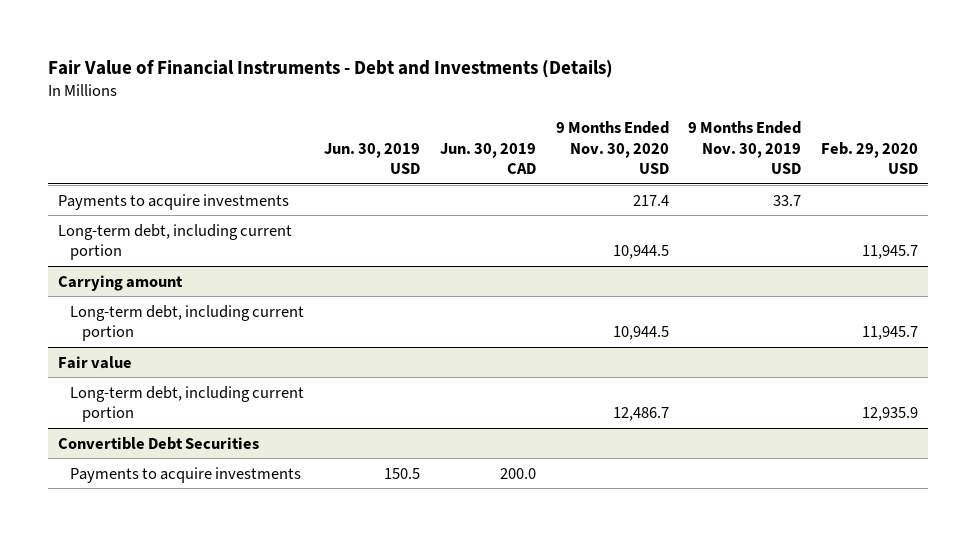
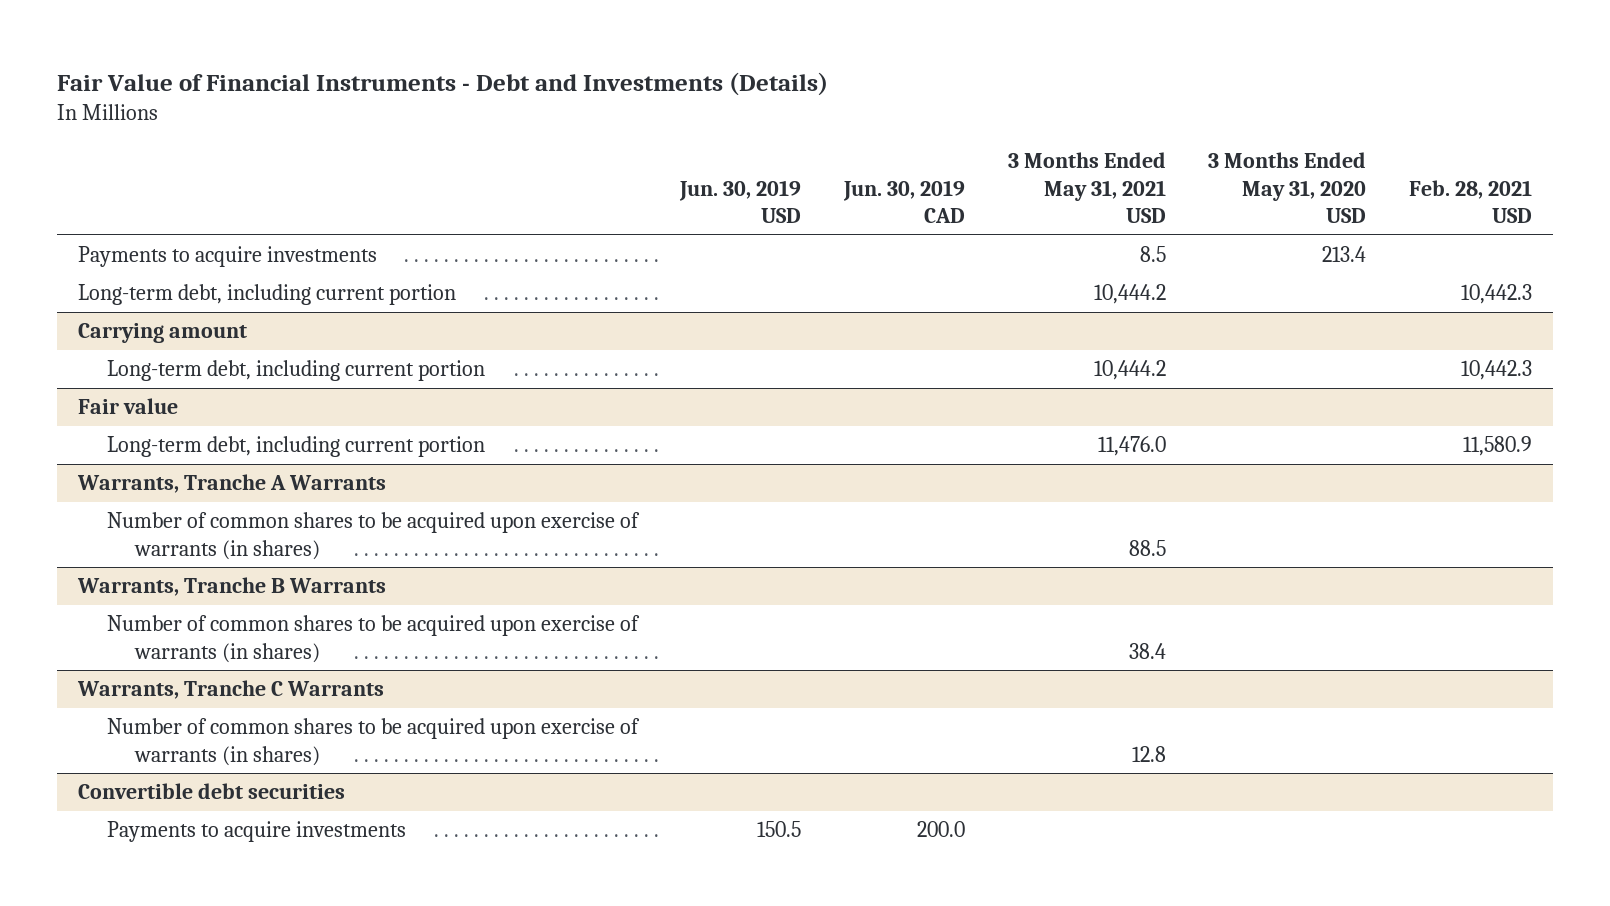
- | Jun. 30, 2019 USD | Jun. 30, 2019 CAD | 9 Months Ended Nov. 30, 2020 USD | 9 Months Ended Nov. 30, 2019 USD | Feb. 29, 2020 USD
+ | Jun. 30, 2019 USD | Jun. 30, 2019 CAD | 3 Months Ended May 31, 2021 USD | 3 Months Ended May 31, 2020 USD | Feb. 28, 2021 USD
- Convertible Debt Securities
+ Warrants, Tranche A Warrants
+ Number of common shares to be acquired upon exercise of warrants (in shares) | | | 88.5 | |
+ Warrants, Tranche B Warrants
+ Number of common shares to be acquired upon exercise of warrants (in shares) | | | 38.4 | |
+ Warrants, Tranche C Warrants
+ Number of common shares to be acquired upon exercise of warrants (in shares) | | | 12.8 | |
+ Convertible debt securities

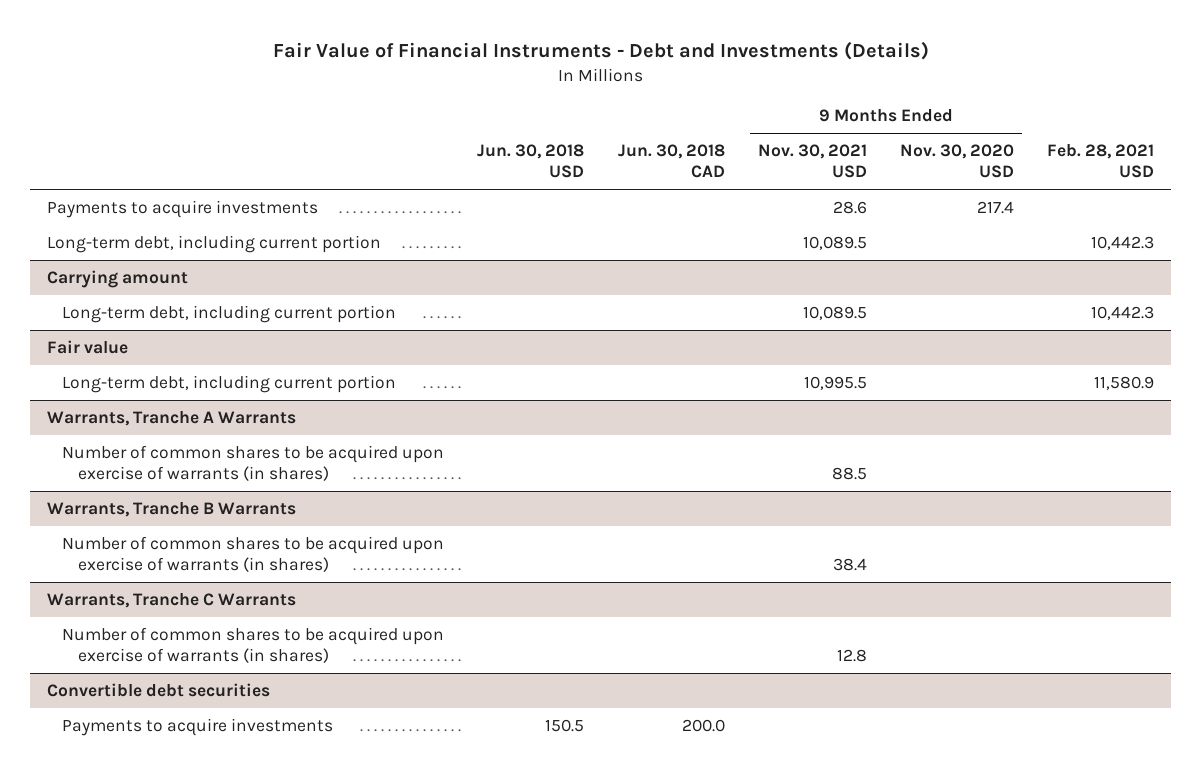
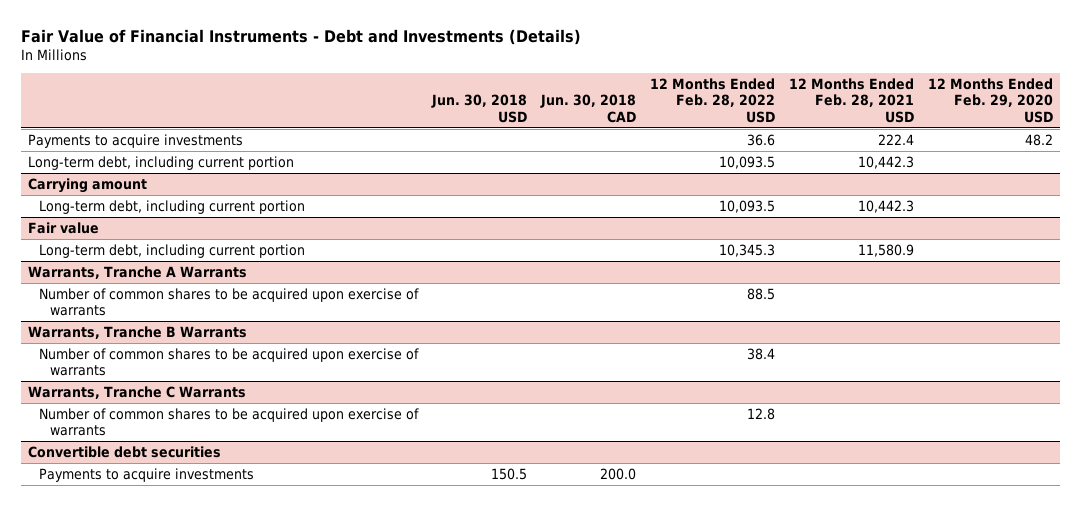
- | Jun. 30, 2018 USD | Jun. 30, 2018 CAD | 9 Months Ended Nov. 30, 2021 USD | 9 Months Ended Nov. 30, 2020 USD | Feb. 28, 2021 USD
+ | Jun. 30, 2018 USD | Jun. 30, 2018 CAD | 12 Months Ended Feb. 28, 2022 USD | 12 Months Ended Feb. 28, 2021 USD | 12 Months Ended Feb. 29, 2020 USD
@ Warrants, Tranche A Warrants
- Number of common shares to be acquired upon exercise of warrants (in shares) | | | 88.5 | |
+ Number of common shares to be acquired upon exercise of warrants | | | 88.5 | |
@ Warrants, Tranche B Warrants
- Number of common shares to be acquired upon exercise of warrants (in shares) | | | 38.4 | |
+ Number of common shares to be acquired upon exercise of warrants | | | 38.4 | |
@ Warrants, Tranche C Warrants
- Number of common shares to be acquired upon exercise of warrants (in shares) | | | 12.8 | |
+ Number of common shares to be acquired upon exercise of warrants | | | 12.8 | |

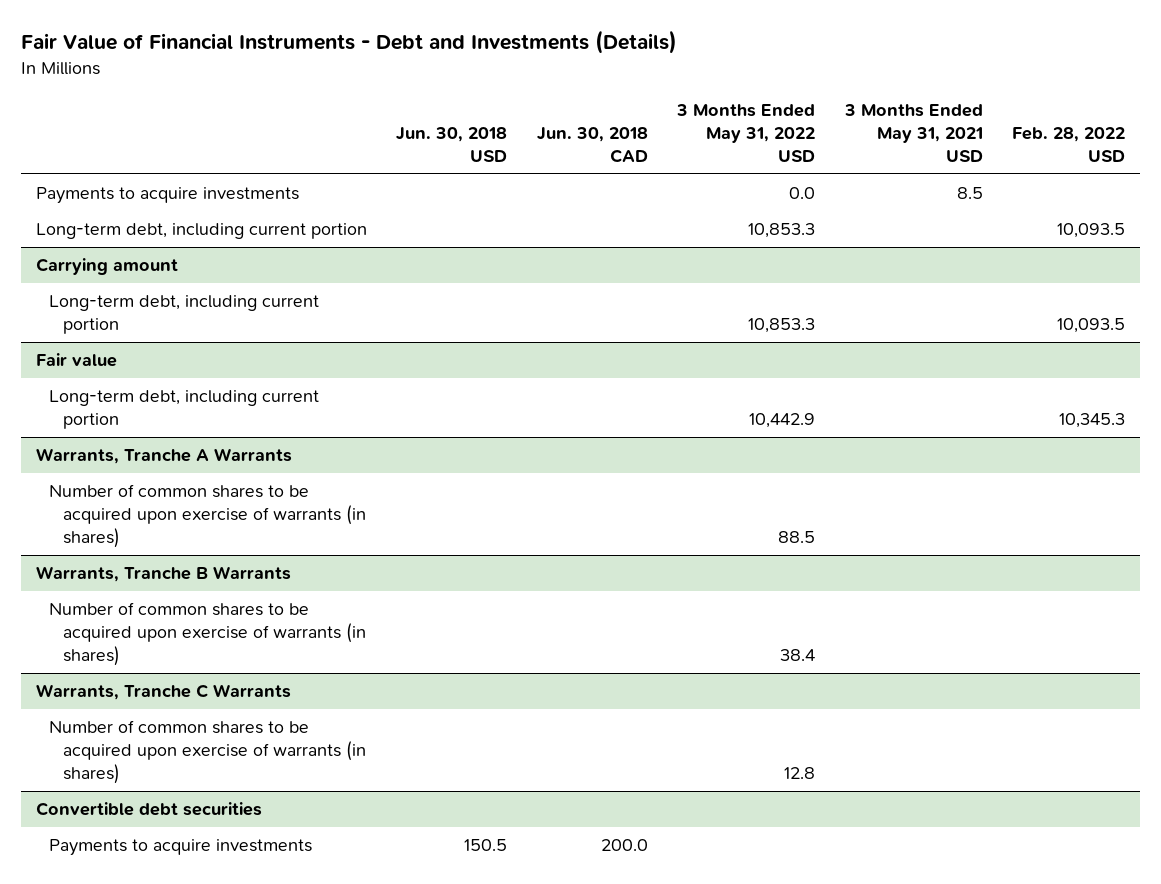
- | Jun. 30, 2018 USD | Jun. 30, 2018 CAD | 12 Months Ended Feb. 28, 2022 USD | 12 Months Ended Feb. 28, 2021 USD | 12 Months Ended Feb. 29, 2020 USD
+ | Jun. 30, 2018 USD | Jun. 30, 2018 CAD | 3 Months Ended May 31, 2022 USD | 3 Months Ended May 31, 2021 USD | Feb. 28, 2022 USD
@ Warrants, Tranche A Warrants
- Number of common shares to be acquired upon exercise of warrants | | | 88.5 | |
+ Number of common shares to be acquired upon exercise of warrants (in shares) | | | 88.5 | |
@ Warrants, Tranche B Warrants
- Number of common shares to be acquired upon exercise of warrants | | | 38.4 | |
+ Number of common shares to be acquired upon exercise of warrants (in shares) | | | 38.4 | |
@ Warrants, Tranche C Warrants
- Number of common shares to be acquired upon exercise of warrants | | | 12.8 | |
+ Number of common shares to be acquired upon exercise of warrants (in shares) | | | 12.8 | |

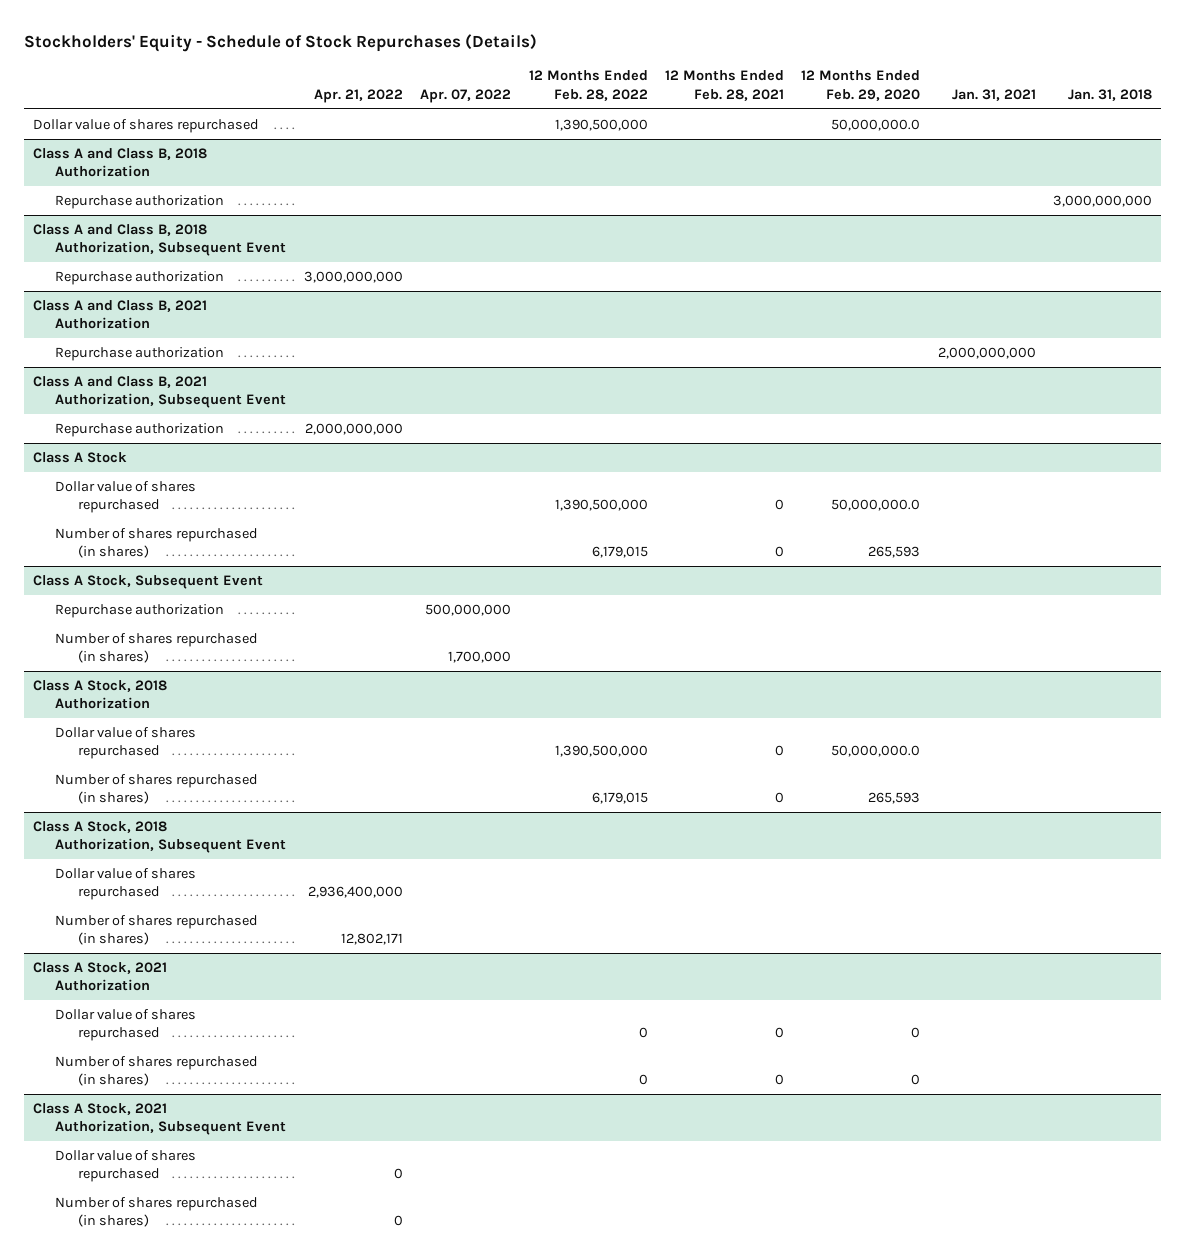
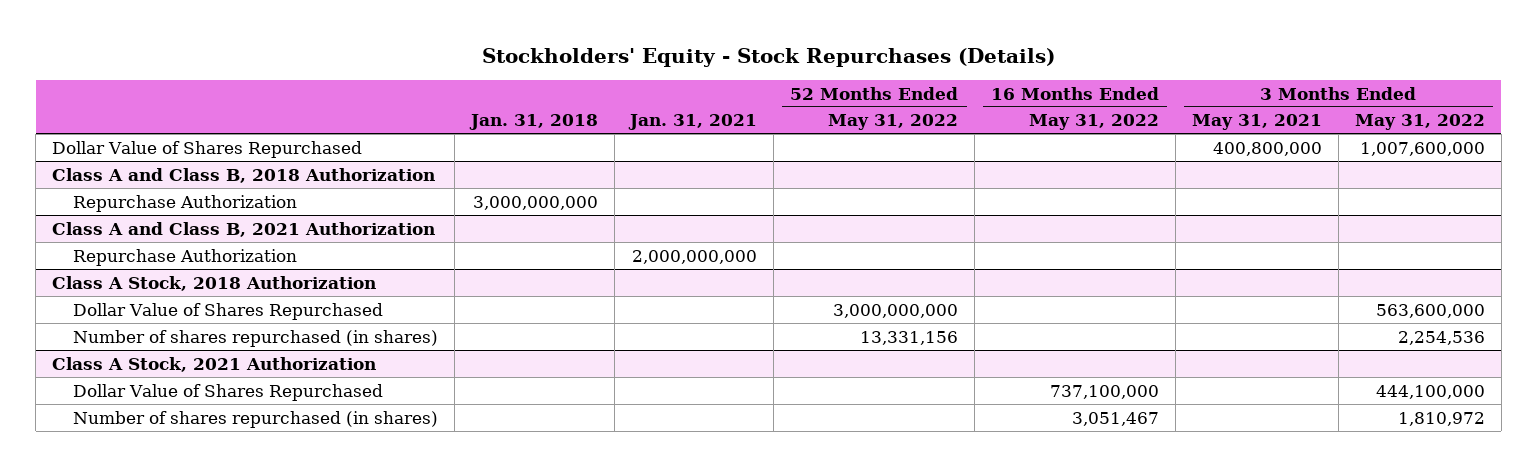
- Stockholders' Equity - Schedule of Stock Repurchases (Details)
+ Stockholders' Equity - Stock Repurchases (Details)
- | Apr. 21, 2022 | Apr. 07, 2022 | 12 Months Ended Feb. 28, 2022 | 12 Months Ended Feb. 28, 2021 | 12 Months Ended Feb. 29, 2020 | Jan. 31, 2021 | Jan. 31, 2018
+ | Jan. 31, 2018 | Jan. 31, 2021 | 52 Months Ended May 31, 2022 | 16 Months Ended May 31, 2022 | 3 Months Ended May 31, 2021 | 3 Months Ended May 31, 2022
- Dollar value of shares repurchased | | | 1,390,500,000 | | 50,000,000.0 | |
+ Dollar Value of Shares Repurchased | | | | | 400,800,000 | 1,007,600,000
@ Class A and Class B, 2018 Authorization
- Repurchase authorization | | | | | | | 3,000,000,000
- Class A and Class B, 2018 Authorization, Subsequent Event
- Repurchase authorization | 3,000,000,000 | | | | | |
@ Class A and Class B, 2018 Authorization
+ Repurchase Authorization | 3,000,000,000 | | | | |
@ Class A and Class B, 2021 Authorization
- Repurchase authorization | | | | | | 2,000,000,000 |
- Class A and Class B, 2021 Authorization, Subsequent Event
- Repurchase authorization | 2,000,000,000 | | | | | |
- Class A Stock
- Dollar value of shares repurchased | | | 1,390,500,000 | 0 | 50,000,000.0 | |
- Number of shares repurchased (in shares) | | | 6,179,015 | 0 | 265,593 | |
- Class A Stock, Subsequent Event
- Repurchase authorization | | 500,000,000 | | | | |
- Number of shares repurchased (in shares) | | 1,700,000 | | | | |
@ Class A and Class B, 2021 Authorization
+ Repurchase Authorization | | 2,000,000,000 | | | |
@ Class A Stock, 2018 Authorization
- Dollar value of shares repurchased | | | 1,390,500,000 | 0 | 50,000,000.0 | |
+ Dollar Value of Shares Repurchased | | | 3,000,000,000 | | | 563,600,000
- Class A Stock, 2018 Authorization, Subsequent Event
- Dollar value of shares repurchased | 2,936,400,000 | | | | | |
- Number of shares repurchased (in shares) | 12,802,171 | | | | | |
@ Class A Stock, 2021 Authorization
- Dollar value of shares repurchased | | | 0 | 0 | 0 | |
+ Dollar Value of Shares Repurchased | | | | 737,100,000 | | 444,100,000
- Class A Stock, 2021 Authorization, Subsequent Event
- Dollar value of shares repurchased | 0 | | | | | |
- Number of shares repurchased (in shares) | 0 | | | | | |

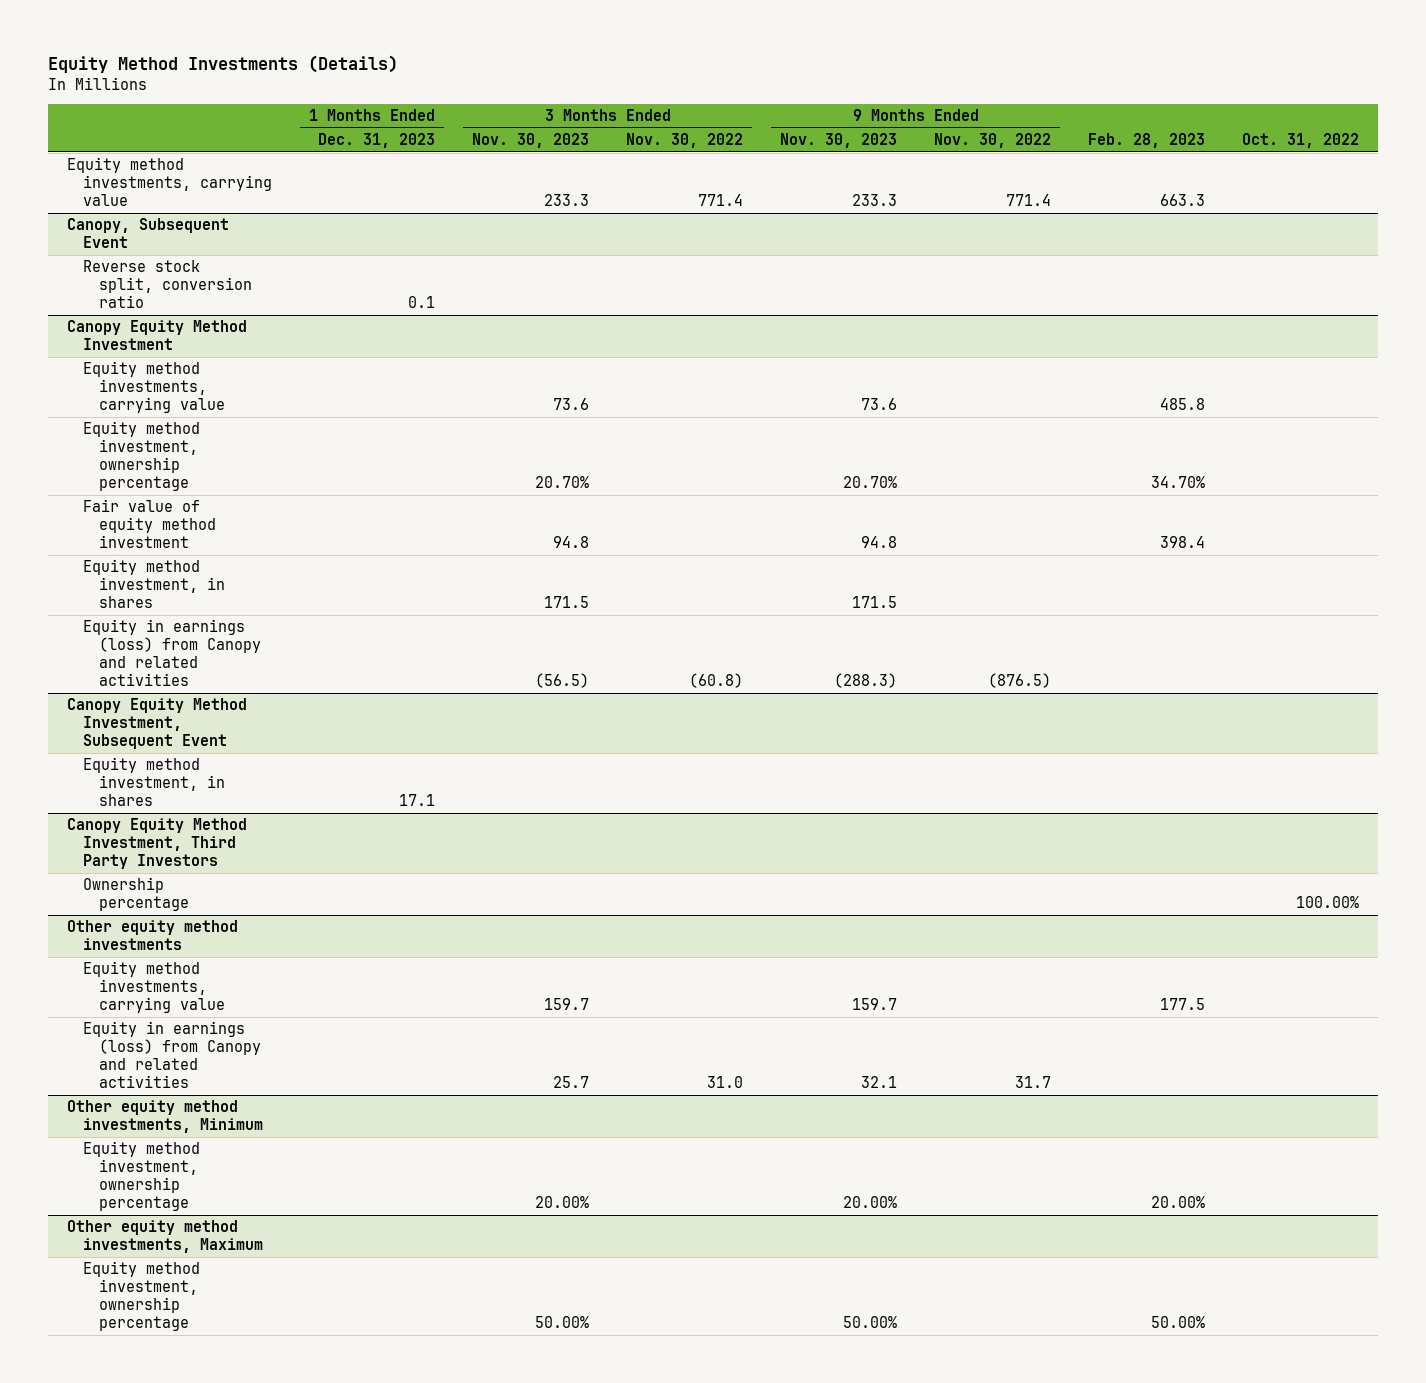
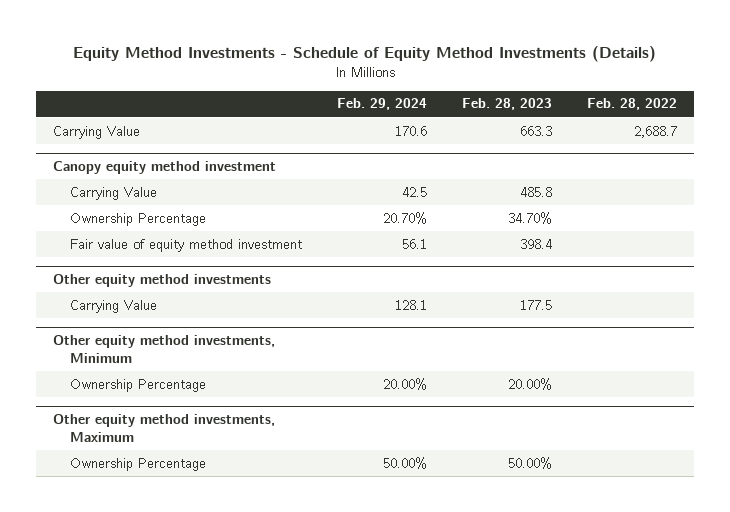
- Equity Method Investments (Details)
+ Equity Method Investments - Schedule of Equity Method Investments (Details)
- | 1 Months Ended Dec. 31, 2023 | 3 Months Ended Nov. 30, 2023 | 3 Months Ended Nov. 30, 2022 | 9 Months Ended Nov. 30, 2023 | 9 Months Ended Nov. 30, 2022 | Feb. 28, 2023 | Oct. 31, 2022
+ | Feb. 29, 2024 | Feb. 28, 2023 | Feb. 28, 2022
- Equity method investments, carrying value | | 233.3 | 771.4 | 233.3 | 771.4 | 663.3 |
- Canopy, Subsequent Event
- Reverse stock split, conversion ratio | 0.1 | | | | | |
- Canopy Equity Method Investment
- Equity method investments, carrying value | | 73.6 | | 73.6 | | 485.8 |
- Equity method investment, ownership percentage | | 20.70% | | 20.70% | | 34.70% |
+ Carrying Value | 170.6 | 663.3 | 2,688.7
+ Canopy equity method investment
+ Carrying Value | 42.5 | 485.8 |
+ Ownership Percentage | 20.70% | 34.70% |
- Equity method investment, in shares | | 171.5 | | 171.5 | | |
- Equity in earnings (loss) from Canopy and related activities | | (56.5) | (60.8) | (288.3) | (876.5) | |
- Canopy Equity Method Investment, Subsequent Event
- Equity method investment, in shares | 17.1 | | | | | |
- Canopy Equity Method Investment, Third Party Investors
- Ownership percentage | | | | | | | 100.00%
@ Other equity method investments
- Equity method investments, carrying value | | 159.7 | | 159.7 | | 177.5 |
- Equity in earnings (loss) from Canopy and related activities | | 25.7 | 31.0 | 32.1 | 31.7 | |
+ Carrying Value | 128.1 | 177.5 |
@ Other equity method investments, Minimum
- Equity method investment, ownership percentage | | 20.00% | | 20.00% | | 20.00% |
+ Ownership Percentage | 20.00% | 20.00% |
@ Other equity method investments, Maximum
- Equity method investment, ownership percentage | | 50.00% | | 50.00% | | 50.00% |
+ Ownership Percentage | 50.00% | 50.00% |

